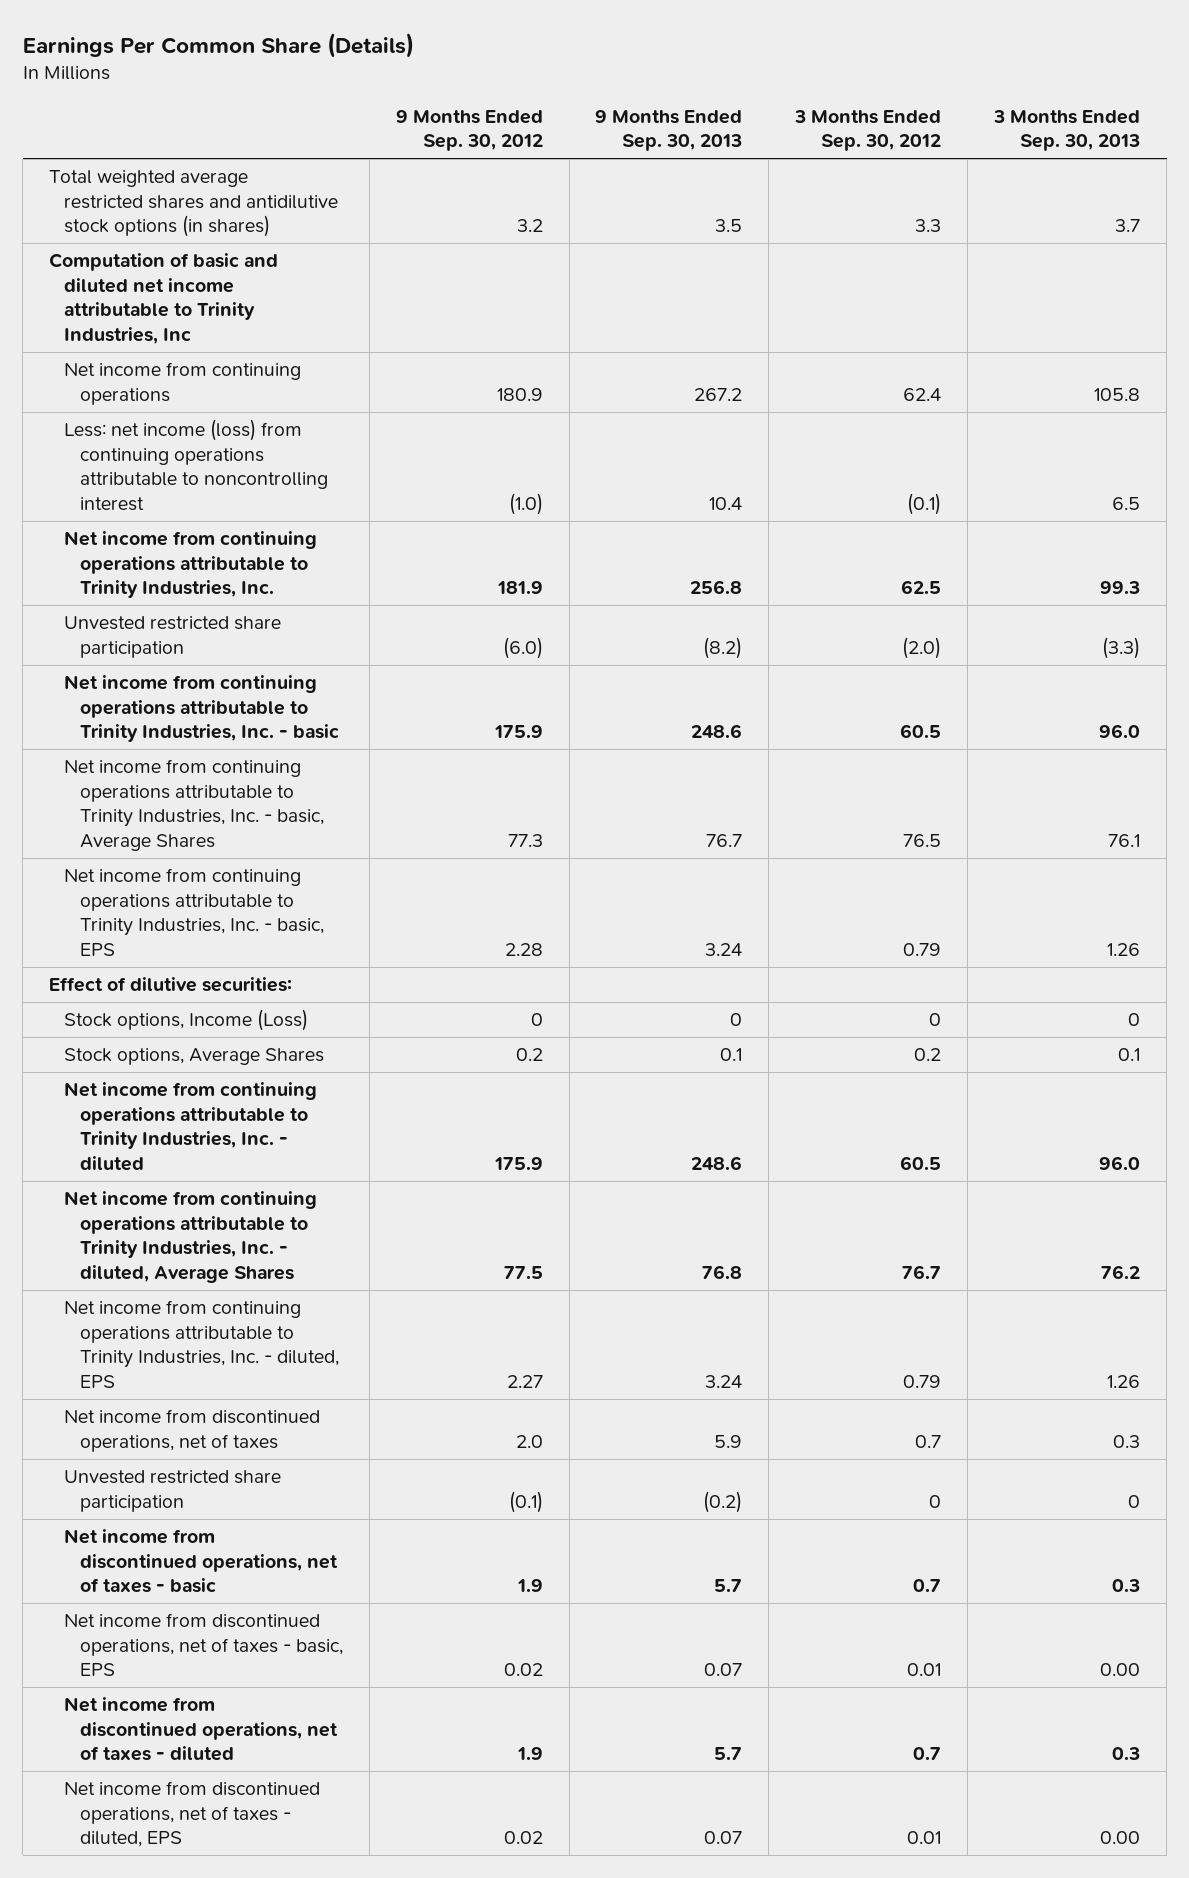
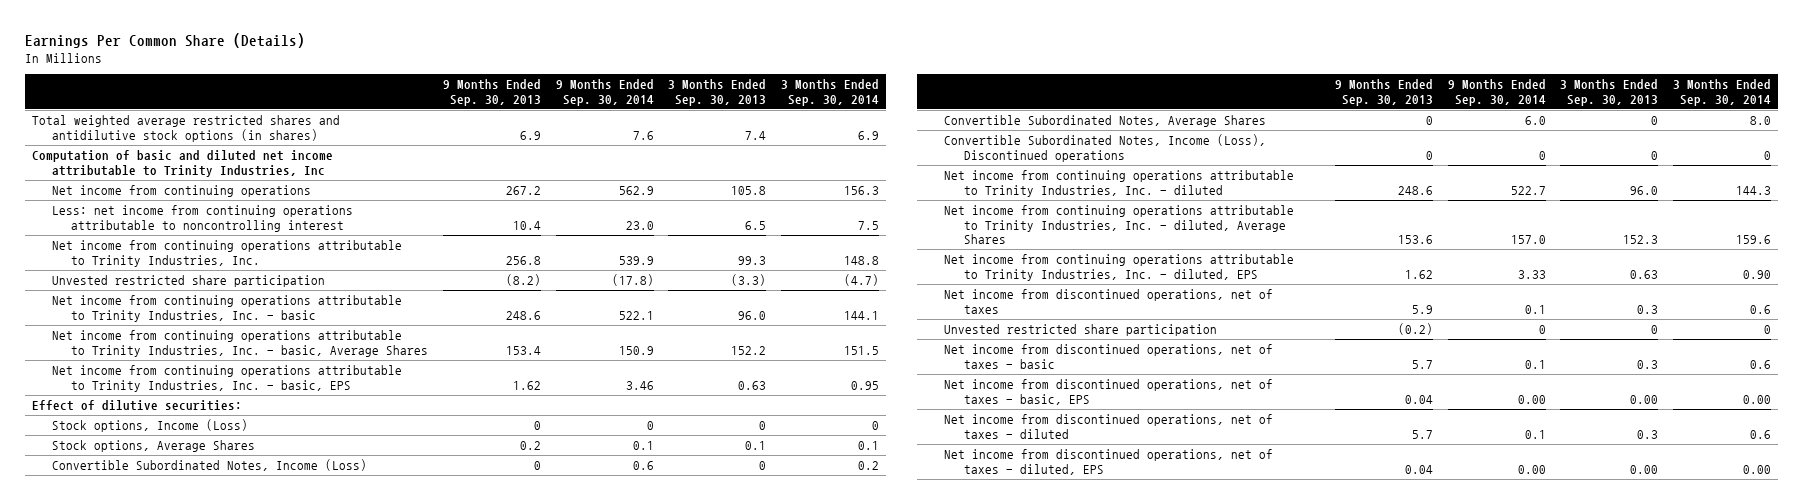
- | 9 Months Ended Sep. 30, 2012 | 9 Months Ended Sep. 30, 2013 | 3 Months Ended Sep. 30, 2012 | 3 Months Ended Sep. 30, 2013
+ | 9 Months Ended Sep. 30, 2013 | 9 Months Ended Sep. 30, 2014 | 3 Months Ended Sep. 30, 2013 | 3 Months Ended Sep. 30, 2014
- Total weighted average restricted shares and antidilutive stock options (in shares) | 3.2 | 3.5 | 3.3 | 3.7
+ Total weighted average restricted shares and antidilutive stock options (in shares) | 6.9 | 7.6 | 7.4 | 6.9
- Less: net income (loss) from continuing operations attributable to noncontrolling interest | (1.0) | 10.4 | (0.1) | 6.5
+ Less: net income from continuing operations attributable to noncontrolling interest | 10.4 | 23.0 | 6.5 | 7.5
- Net income from continuing operations attributable to Trinity Industries, Inc. - basic, Average Shares | 77.3 | 76.7 | 76.5 | 76.1
- Net income from continuing operations attributable to Trinity Industries, Inc. - basic, EPS | 2.28 | 3.24 | 0.79 | 1.26
+ Net income from continuing operations attributable to Trinity Industries, Inc. - basic, Average Shares | 153.4 | 150.9 | 152.2 | 151.5
+ Net income from continuing operations attributable to Trinity Industries, Inc. - basic, EPS | 1.62 | 3.46 | 0.63 | 0.95
- Stock options, Average Shares | 0.2 | 0.1 | 0.2 | 0.1
+ Stock options, Average Shares | 0.2 | 0.1 | 0.1 | 0.1
+ Convertible Subordinated Notes, Income (Loss) | 0 | 0.6 | 0 | 0.2
+ Convertible Subordinated Notes, Average Shares | 0 | 6.0 | 0 | 8.0
+ Convertible Subordinated Notes, Income (Loss), Discontinued operations | 0 | 0 | 0 | 0
- Net income from continuing operations attributable to Trinity Industries, Inc. - diluted, Average Shares | 77.5 | 76.8 | 76.7 | 76.2
- Net income from continuing operations attributable to Trinity Industries, Inc. - diluted, EPS | 2.27 | 3.24 | 0.79 | 1.26
+ Net income from continuing operations attributable to Trinity Industries, Inc. - diluted, Average Shares | 153.6 | 157.0 | 152.3 | 159.6
+ Net income from continuing operations attributable to Trinity Industries, Inc. - diluted, EPS | 1.62 | 3.33 | 0.63 | 0.90
- Net income from discontinued operations, net of taxes - basic, EPS | 0.02 | 0.07 | 0.01 | 0.00
+ Net income from discontinued operations, net of taxes - basic, EPS | 0.04 | 0.00 | 0.00 | 0.00
- Net income from discontinued operations, net of taxes - diluted, EPS | 0.02 | 0.07 | 0.01 | 0.00
+ Net income from discontinued operations, net of taxes - diluted, EPS | 0.04 | 0.00 | 0.00 | 0.00

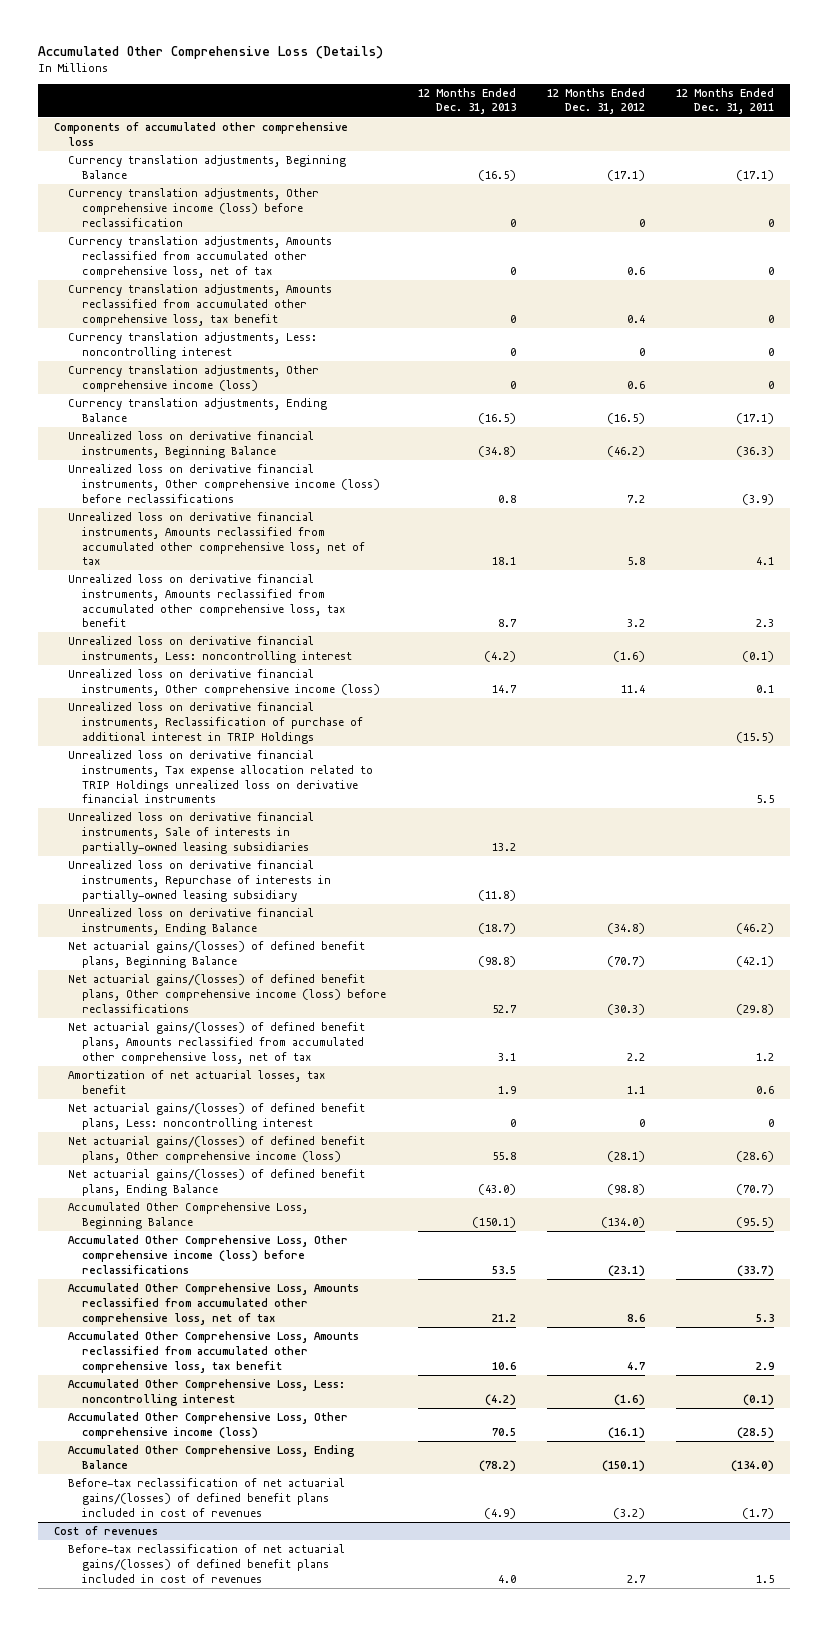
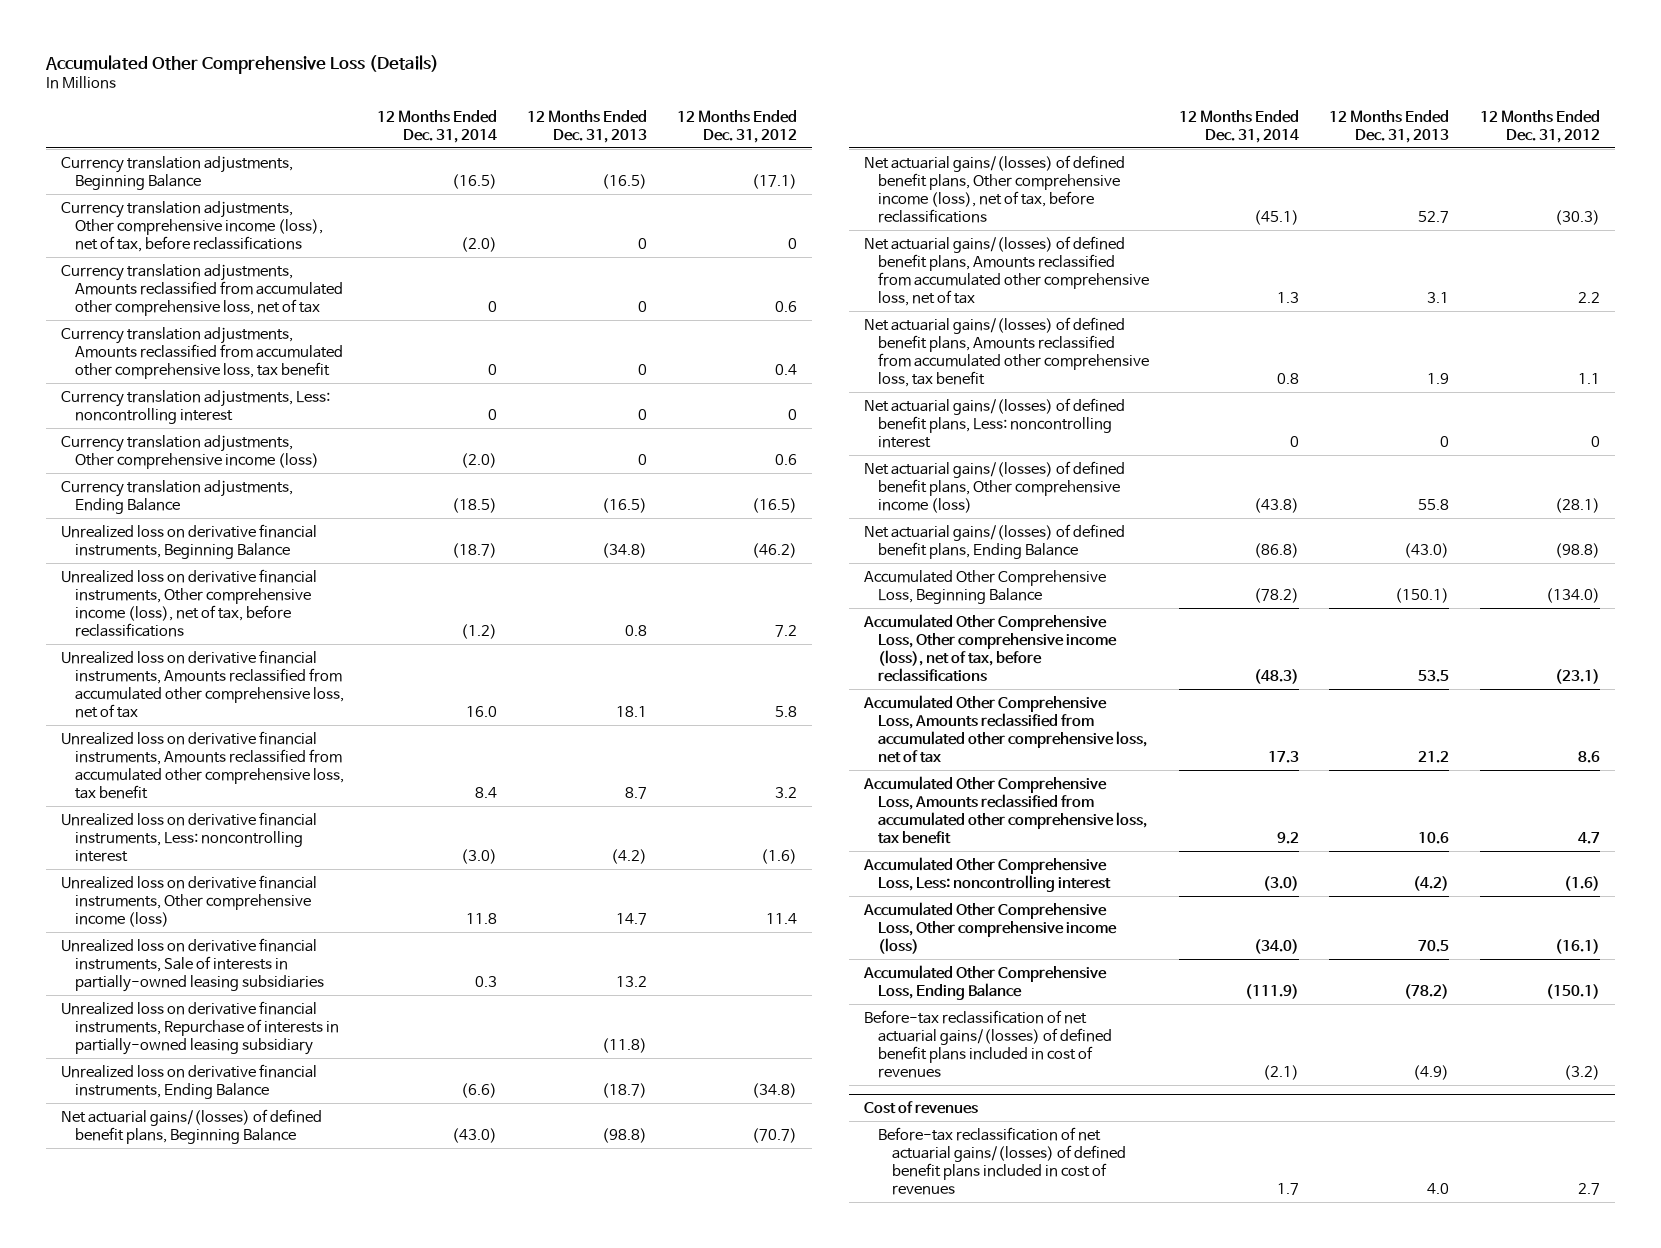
- | 12 Months Ended Dec. 31, 2013 | 12 Months Ended Dec. 31, 2012 | 12 Months Ended Dec. 31, 2011
+ | 12 Months Ended Dec. 31, 2014 | 12 Months Ended Dec. 31, 2013 | 12 Months Ended Dec. 31, 2012
- Components of accumulated other comprehensive loss
- Currency translation adjustments, Other comprehensive income (loss) before reclassification | 0 | 0 | 0
+ Currency translation adjustments, Other comprehensive income (loss), net of tax, before reclassifications | (2.0) | 0 | 0
- Unrealized loss on derivative financial instruments, Other comprehensive income (loss) before reclassifications | 0.8 | 7.2 | (3.9)
+ Unrealized loss on derivative financial instruments, Other comprehensive income (loss), net of tax, before reclassifications | (1.2) | 0.8 | 7.2
- Unrealized loss on derivative financial instruments, Reclassification of purchase of additional interest in TRIP Holdings | | | (15.5)
- Unrealized loss on derivative financial instruments, Tax expense allocation related to TRIP Holdings unrealized loss on derivative financial instruments | | | 5.5
- Net actuarial gains/(losses) of defined benefit plans, Other comprehensive income (loss) before reclassifications | 52.7 | (30.3) | (29.8)
+ Net actuarial gains/(losses) of defined benefit plans, Other comprehensive income (loss), net of tax, before reclassifications | (45.1) | 52.7 | (30.3)
- Amortization of net actuarial losses, tax benefit | 1.9 | 1.1 | 0.6
+ Net actuarial gains/(losses) of defined benefit plans, Amounts reclassified from accumulated other comprehensive loss, tax benefit | 0.8 | 1.9 | 1.1
- Accumulated Other Comprehensive Loss, Other comprehensive income (loss) before reclassifications | 53.5 | (23.1) | (33.7)
+ Accumulated Other Comprehensive Loss, Other comprehensive income (loss), net of tax, before reclassifications | (48.3) | 53.5 | (23.1)

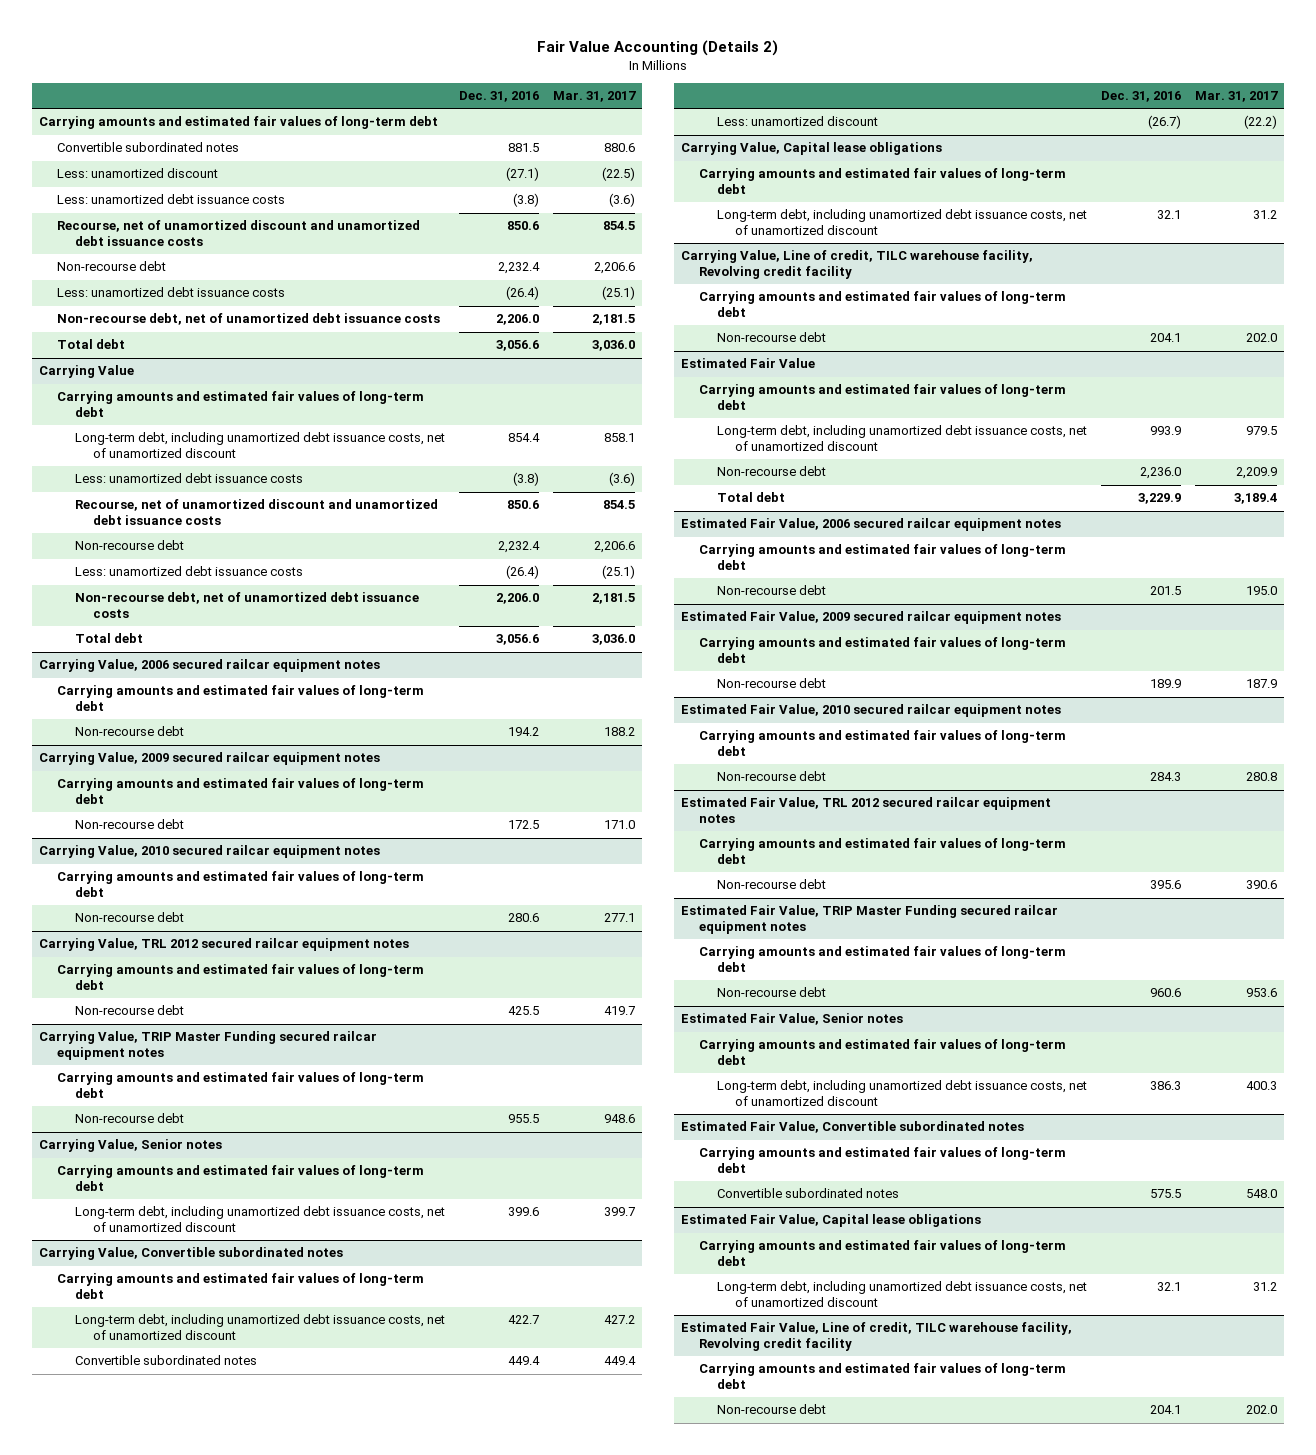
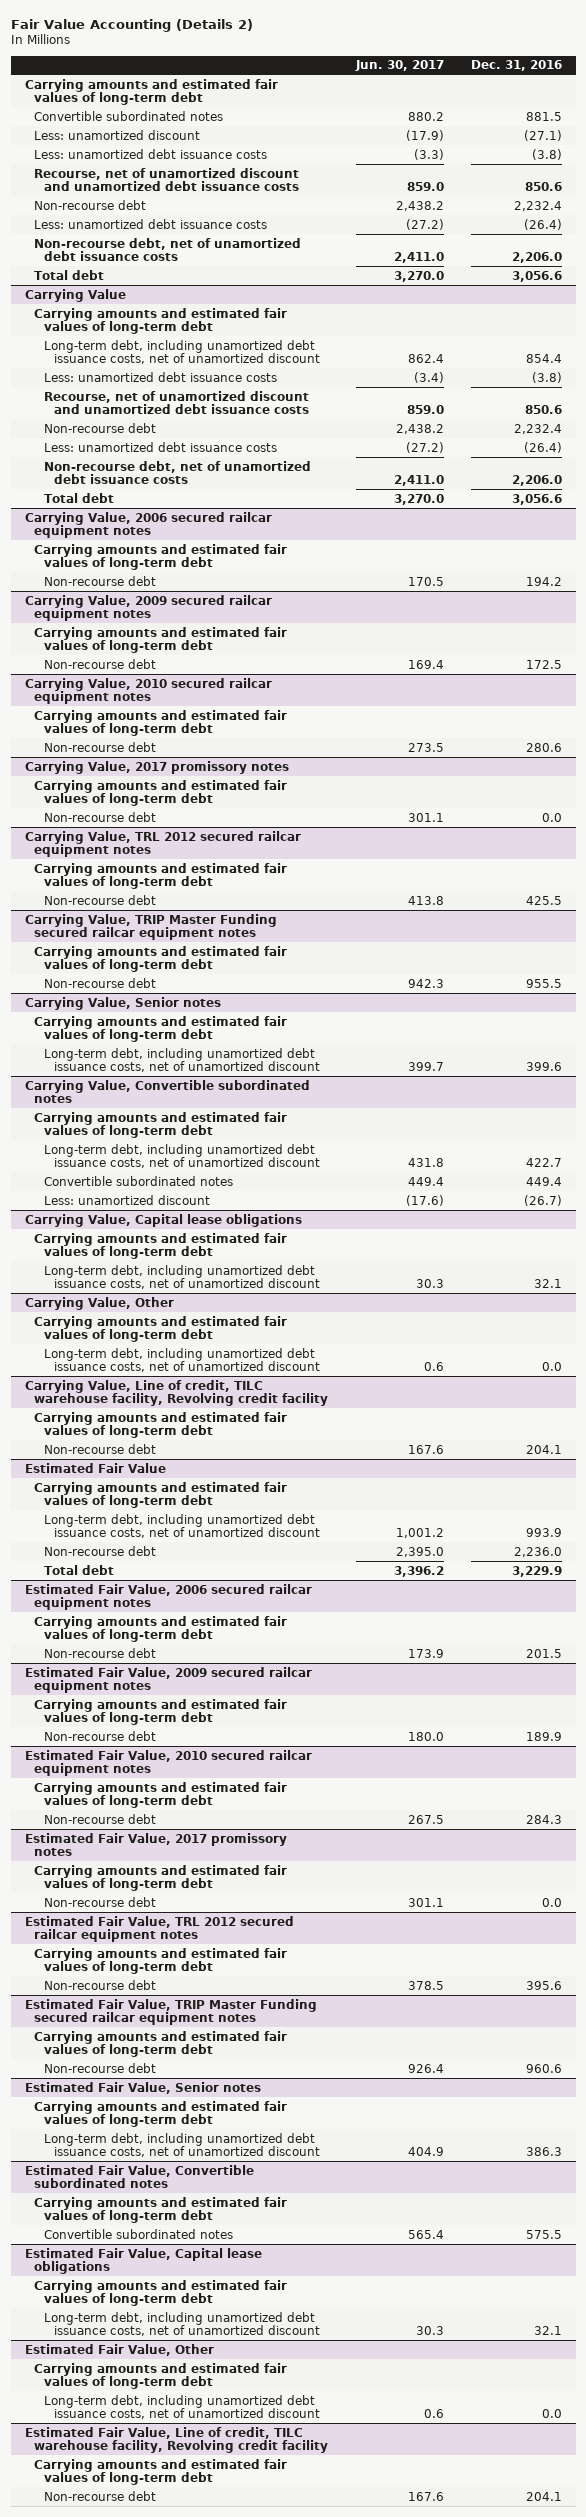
- | Dec. 31, 2016 | Mar. 31, 2017
+ | Jun. 30, 2017 | Dec. 31, 2016
+ Carrying Value, 2017 promissory notes
+ Carrying amounts and estimated fair values of long-term debt
+ Non-recourse debt | 301.1 | 0.0
+ Carrying Value, Other
+ Carrying amounts and estimated fair values of long-term debt
+ Long-term debt, including unamortized debt issuance costs, net of unamortized discount | 0.6 | 0.0
+ Estimated Fair Value, 2017 promissory notes
+ Carrying amounts and estimated fair values of long-term debt
+ Non-recourse debt | 301.1 | 0.0
+ Estimated Fair Value, Other
+ Carrying amounts and estimated fair values of long-term debt
+ Long-term debt, including unamortized debt issuance costs, net of unamortized discount | 0.6 | 0.0

